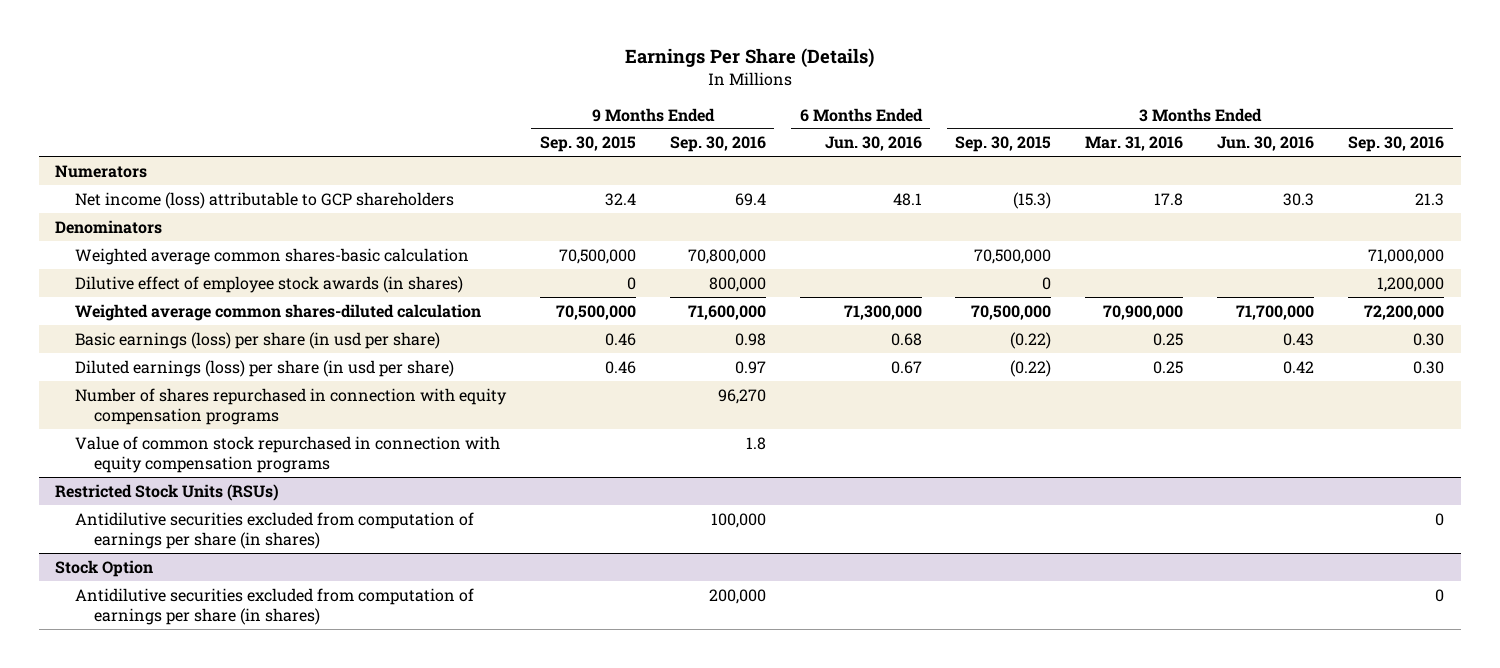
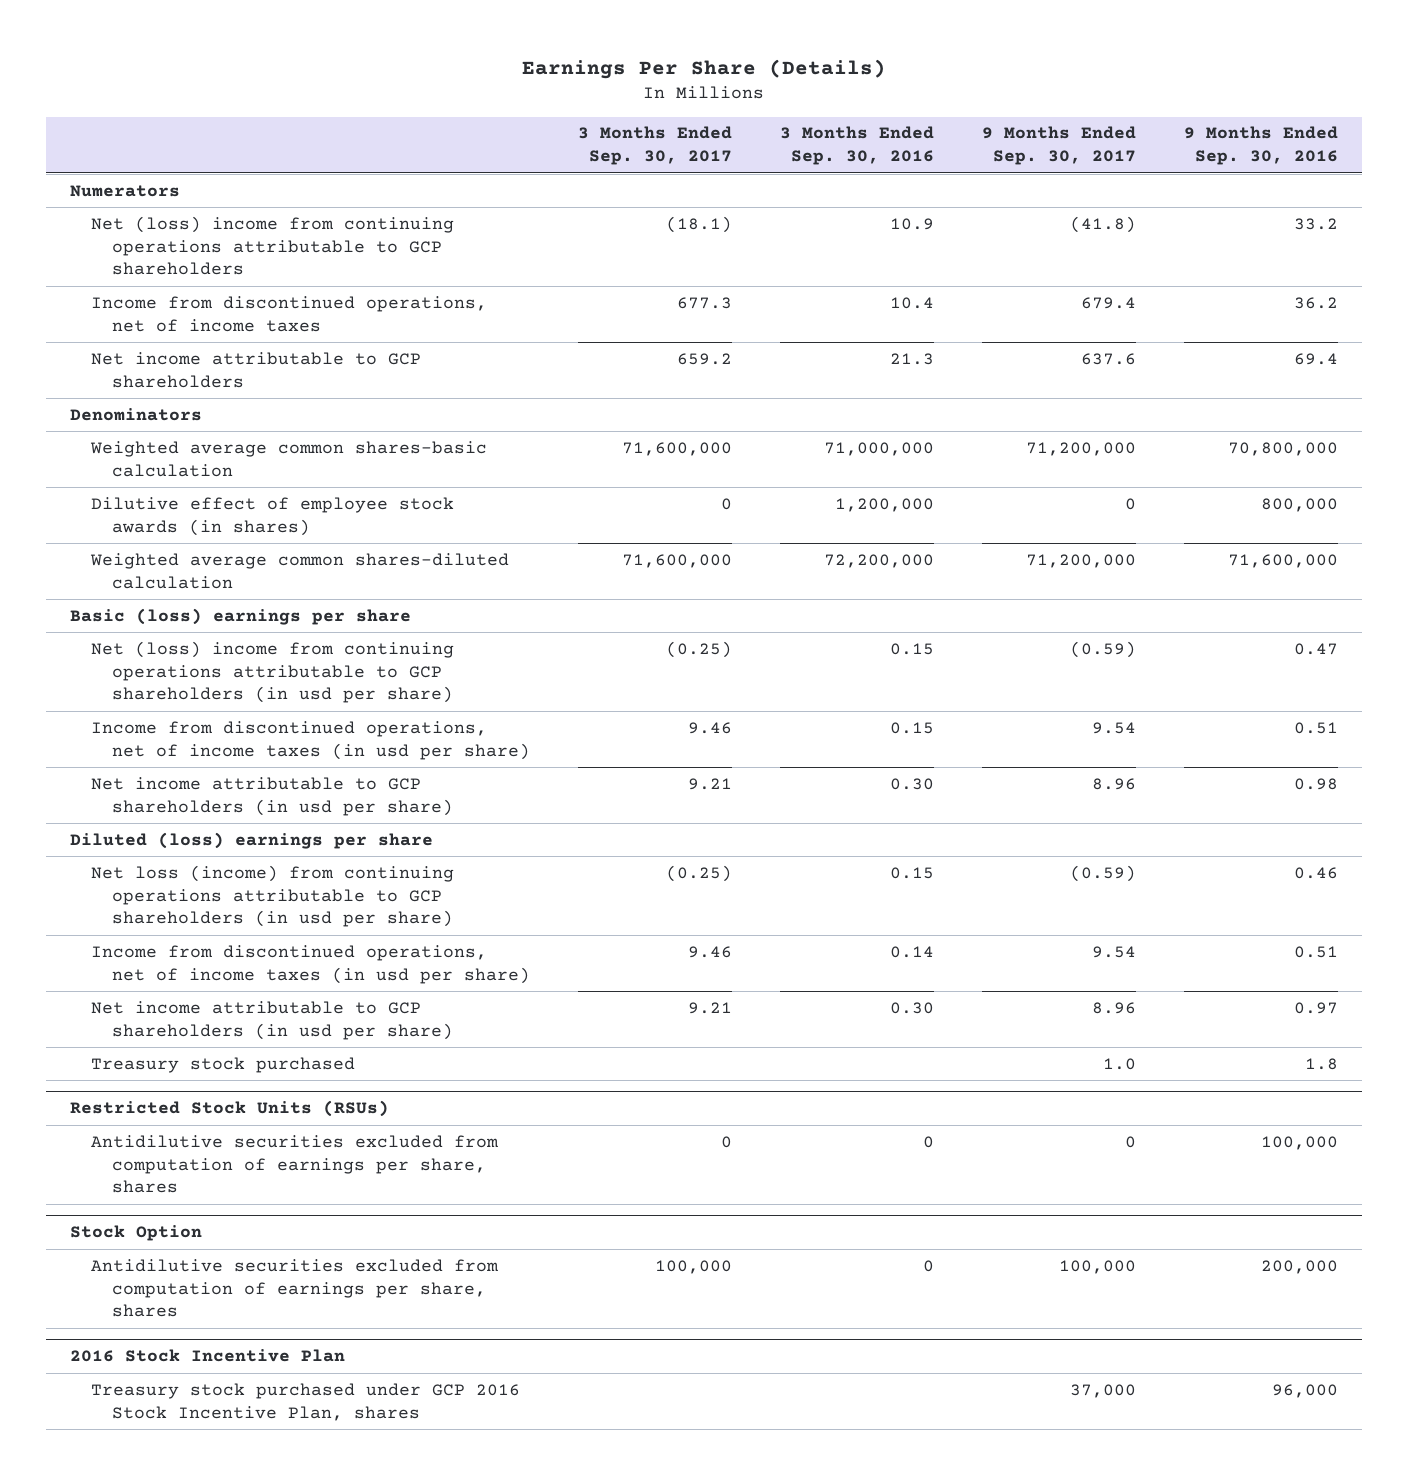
- | 9 Months Ended Sep. 30, 2015 | 9 Months Ended Sep. 30, 2016 | 6 Months Ended Jun. 30, 2016 | 3 Months Ended Sep. 30, 2015 | 3 Months Ended Mar. 31, 2016 | 3 Months Ended Jun. 30, 2016 | 3 Months Ended Sep. 30, 2016
+ | 3 Months Ended Sep. 30, 2017 | 3 Months Ended Sep. 30, 2016 | 9 Months Ended Sep. 30, 2017 | 9 Months Ended Sep. 30, 2016
- Net income (loss) attributable to GCP shareholders | 32.4 | 69.4 | 48.1 | (15.3) | 17.8 | 30.3 | 21.3
+ Net (loss) income from continuing operations attributable to GCP shareholders | (18.1) | 10.9 | (41.8) | 33.2
+ Income from discontinued operations, net of income taxes | 677.3 | 10.4 | 679.4 | 36.2
+ Net income attributable to GCP shareholders | 659.2 | 21.3 | 637.6 | 69.4
- Basic earnings (loss) per share (in usd per share) | 0.46 | 0.98 | 0.68 | (0.22) | 0.25 | 0.43 | 0.30
- Diluted earnings (loss) per share (in usd per share) | 0.46 | 0.97 | 0.67 | (0.22) | 0.25 | 0.42 | 0.30
- Number of shares repurchased in connection with equity compensation programs | | 96,270 | | | | |
- Value of common stock repurchased in connection with equity compensation programs | | 1.8 | | | | |
+ Basic (loss) earnings per share
+ Net (loss) income from continuing operations attributable to GCP shareholders (in usd per share) | (0.25) | 0.15 | (0.59) | 0.47
+ Income from discontinued operations, net of income taxes (in usd per share) | 9.46 | 0.15 | 9.54 | 0.51
+ Net income attributable to GCP shareholders (in usd per share) | 9.21 | 0.30 | 8.96 | 0.98
+ Diluted (loss) earnings per share
+ Net loss (income) from continuing operations attributable to GCP shareholders (in usd per share) | (0.25) | 0.15 | (0.59) | 0.46
+ Income from discontinued operations, net of income taxes (in usd per share) | 9.46 | 0.14 | 9.54 | 0.51
+ Net income attributable to GCP shareholders (in usd per share) | 9.21 | 0.30 | 8.96 | 0.97
+ Treasury stock purchased | | | 1.0 | 1.8
@ Restricted Stock Units (RSUs)
- Antidilutive securities excluded from computation of earnings per share (in shares) | | 100,000 | | | | | 0
+ Antidilutive securities excluded from computation of earnings per share, shares | 0 | 0 | 0 | 100,000
@ Stock Option
- Antidilutive securities excluded from computation of earnings per share (in shares) | | 200,000 | | | | | 0
+ Antidilutive securities excluded from computation of earnings per share, shares | 100,000 | 0 | 100,000 | 200,000
+ 2016 Stock Incentive Plan
+ Treasury stock purchased under GCP 2016 Stock Incentive Plan, shares | | | 37,000 | 96,000

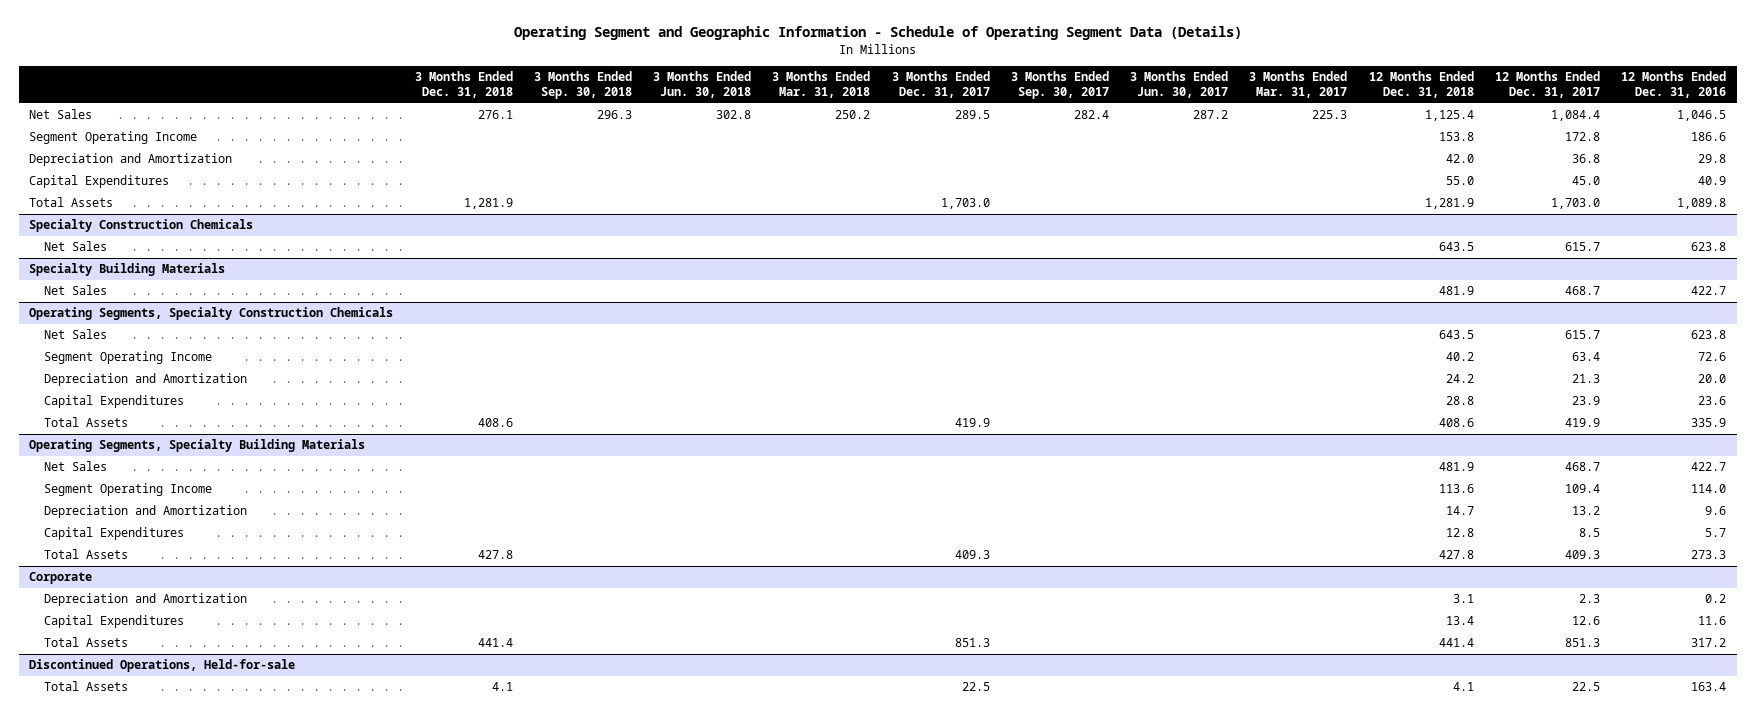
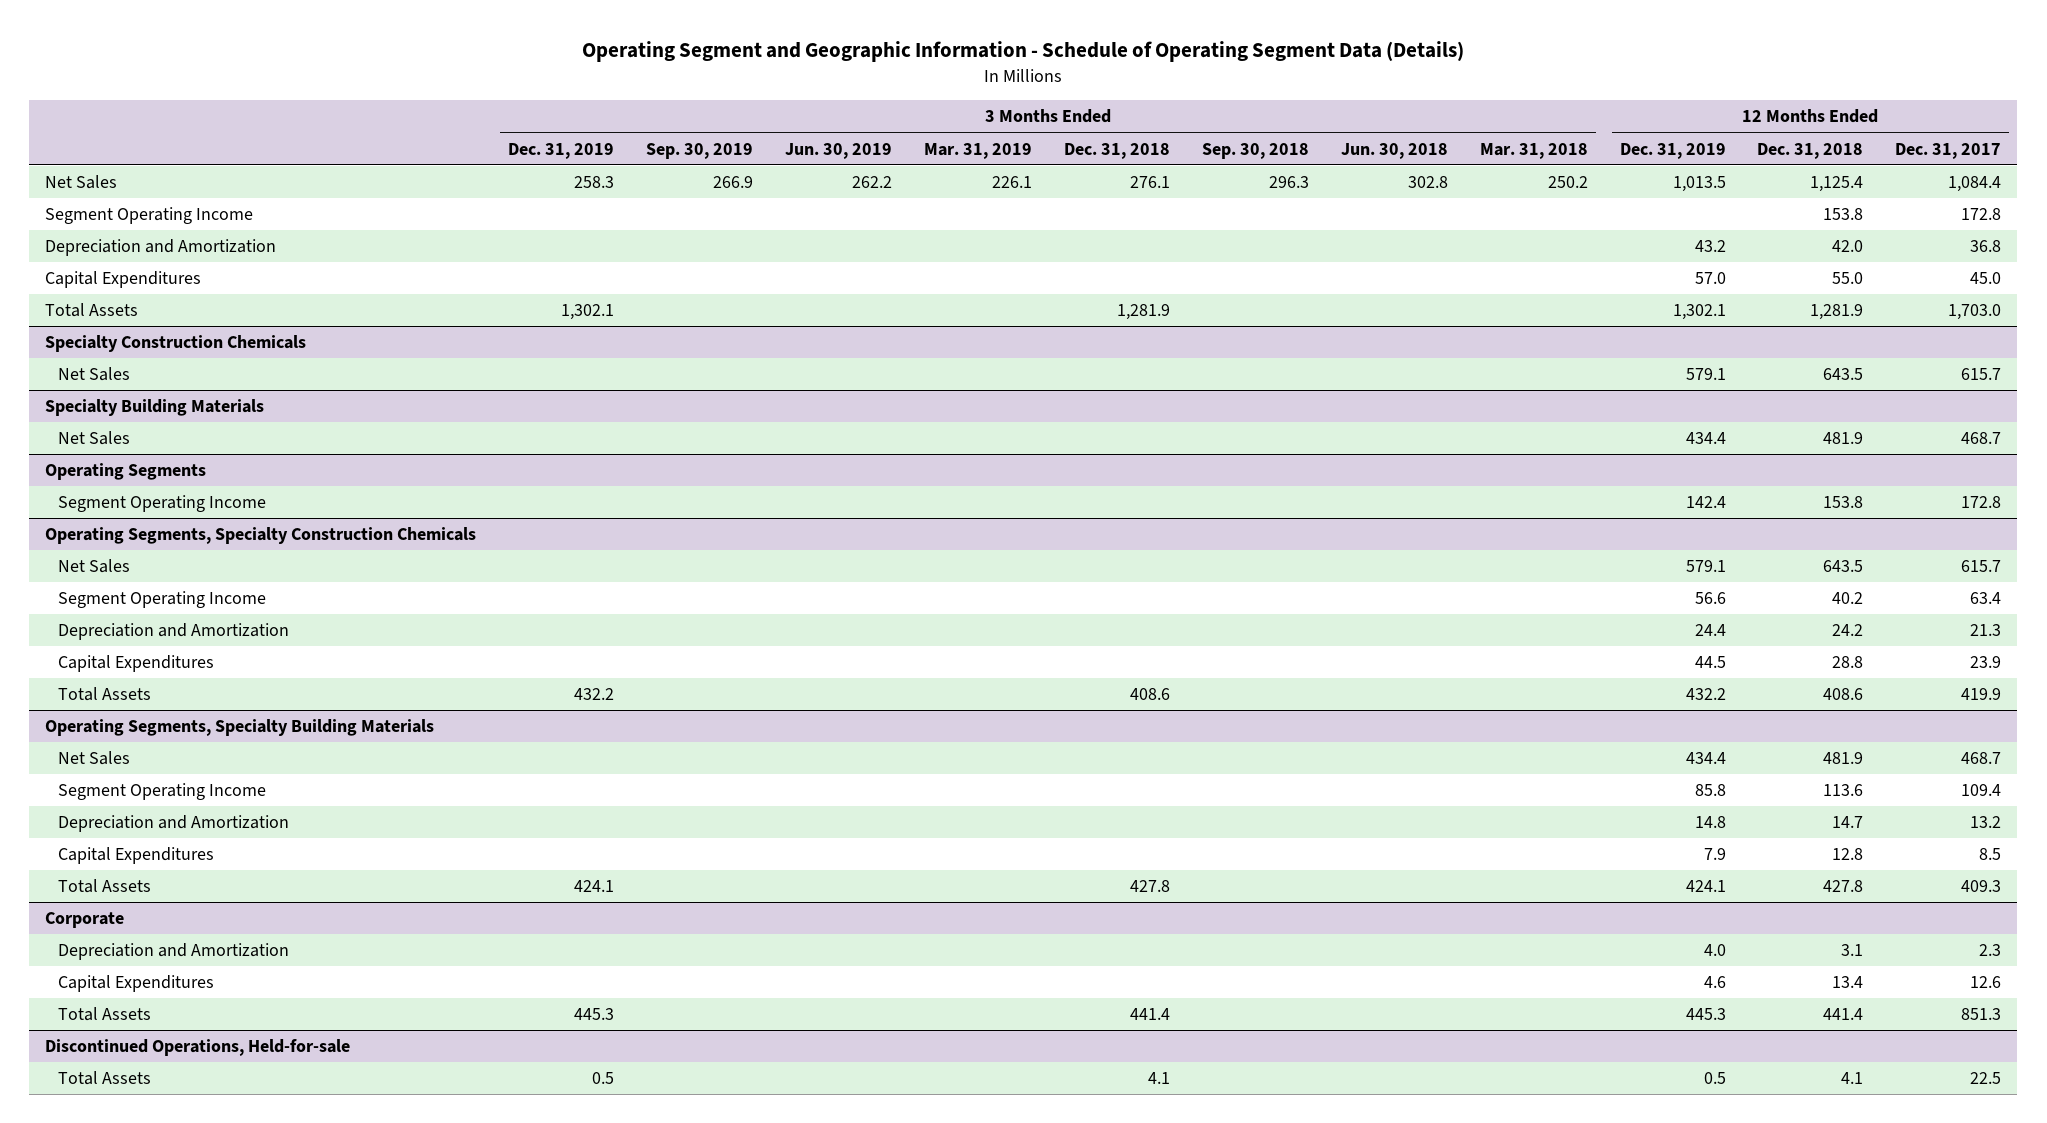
- | 3 Months Ended Dec. 31, 2018 | 3 Months Ended Sep. 30, 2018 | 3 Months Ended Jun. 30, 2018 | 3 Months Ended Mar. 31, 2018 | 3 Months Ended Dec. 31, 2017 | 3 Months Ended Sep. 30, 2017 | 3 Months Ended Jun. 30, 2017 | 3 Months Ended Mar. 31, 2017 | 12 Months Ended Dec. 31, 2018 | 12 Months Ended Dec. 31, 2017 | 12 Months Ended Dec. 31, 2016
+ | 3 Months Ended Dec. 31, 2019 | 3 Months Ended Sep. 30, 2019 | 3 Months Ended Jun. 30, 2019 | 3 Months Ended Mar. 31, 2019 | 3 Months Ended Dec. 31, 2018 | 3 Months Ended Sep. 30, 2018 | 3 Months Ended Jun. 30, 2018 | 3 Months Ended Mar. 31, 2018 | 12 Months Ended Dec. 31, 2019 | 12 Months Ended Dec. 31, 2018 | 12 Months Ended Dec. 31, 2017
+ Operating Segments
+ Segment Operating Income | | | | | | | | | 142.4 | 153.8 | 172.8

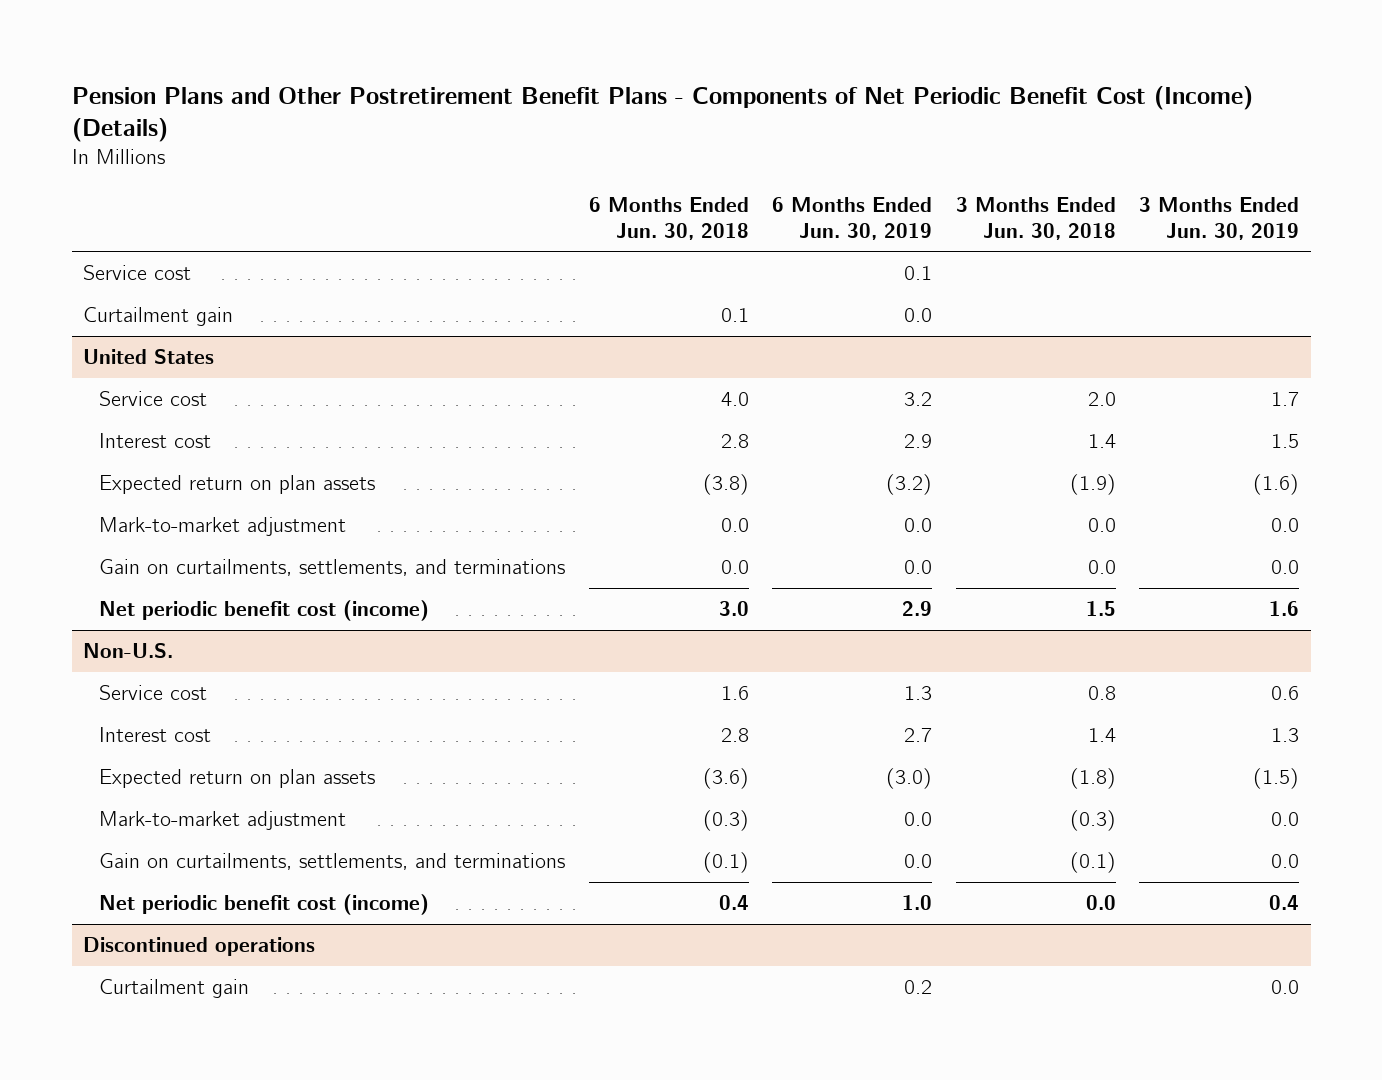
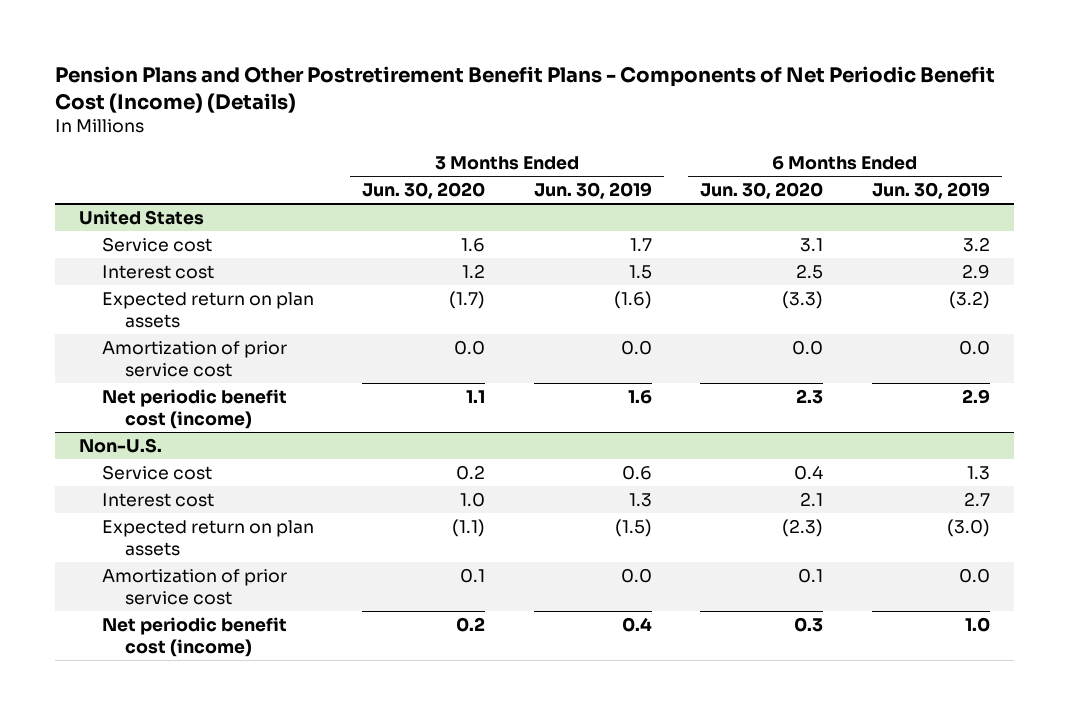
- | 6 Months Ended Jun. 30, 2018 | 6 Months Ended Jun. 30, 2019 | 3 Months Ended Jun. 30, 2018 | 3 Months Ended Jun. 30, 2019
+ | 3 Months Ended Jun. 30, 2020 | 3 Months Ended Jun. 30, 2019 | 6 Months Ended Jun. 30, 2020 | 6 Months Ended Jun. 30, 2019
- Service cost | | 0.1 | |
- Curtailment gain | 0.1 | 0.0 | |
@ United States
- Mark-to-market adjustment | 0.0 | 0.0 | 0.0 | 0.0
- Gain on curtailments, settlements, and terminations | 0.0 | 0.0 | 0.0 | 0.0
+ Amortization of prior service cost | 0.0 | 0.0 | 0.0 | 0.0
@ Non-U.S.
- Mark-to-market adjustment | (0.3) | 0.0 | (0.3) | 0.0
- Gain on curtailments, settlements, and terminations | (0.1) | 0.0 | (0.1) | 0.0
+ Amortization of prior service cost | 0.1 | 0.0 | 0.1 | 0.0
- Discontinued operations
- Curtailment gain | | 0.2 | | 0.0

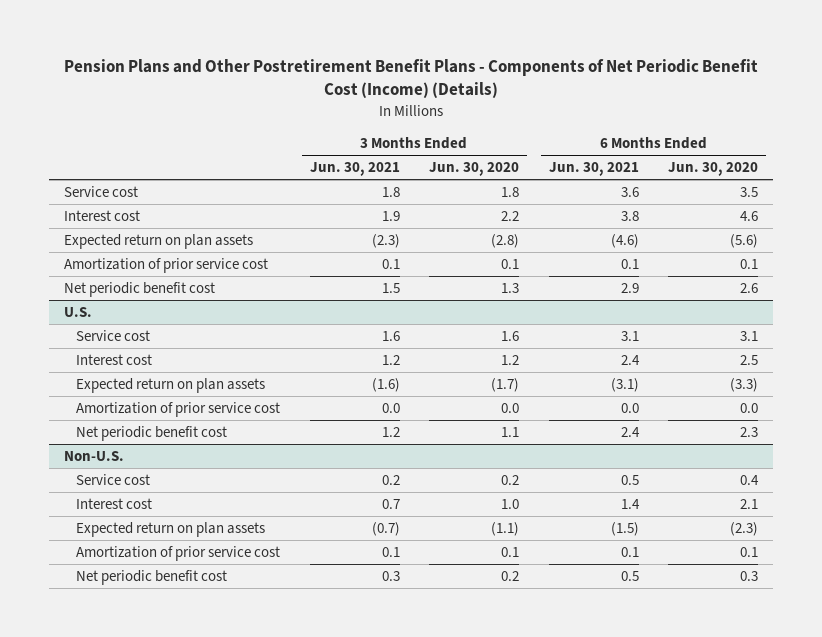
- | 3 Months Ended Jun. 30, 2020 | 3 Months Ended Jun. 30, 2019 | 6 Months Ended Jun. 30, 2020 | 6 Months Ended Jun. 30, 2019
+ | 3 Months Ended Jun. 30, 2021 | 3 Months Ended Jun. 30, 2020 | 6 Months Ended Jun. 30, 2021 | 6 Months Ended Jun. 30, 2020
- United States
+ Service cost | 1.8 | 1.8 | 3.6 | 3.5
+ Interest cost | 1.9 | 2.2 | 3.8 | 4.6
+ Expected return on plan assets | (2.3) | (2.8) | (4.6) | (5.6)
+ Amortization of prior service cost | 0.1 | 0.1 | 0.1 | 0.1
+ Net periodic benefit cost | 1.5 | 1.3 | 2.9 | 2.6
+ U.S.
- Net periodic benefit cost (income) | 1.1 | 1.6 | 2.3 | 2.9
+ Net periodic benefit cost | 1.2 | 1.1 | 2.4 | 2.3
@ Non-U.S.
- Net periodic benefit cost (income) | 0.2 | 0.4 | 0.3 | 1.0
+ Net periodic benefit cost | 0.3 | 0.2 | 0.5 | 0.3

